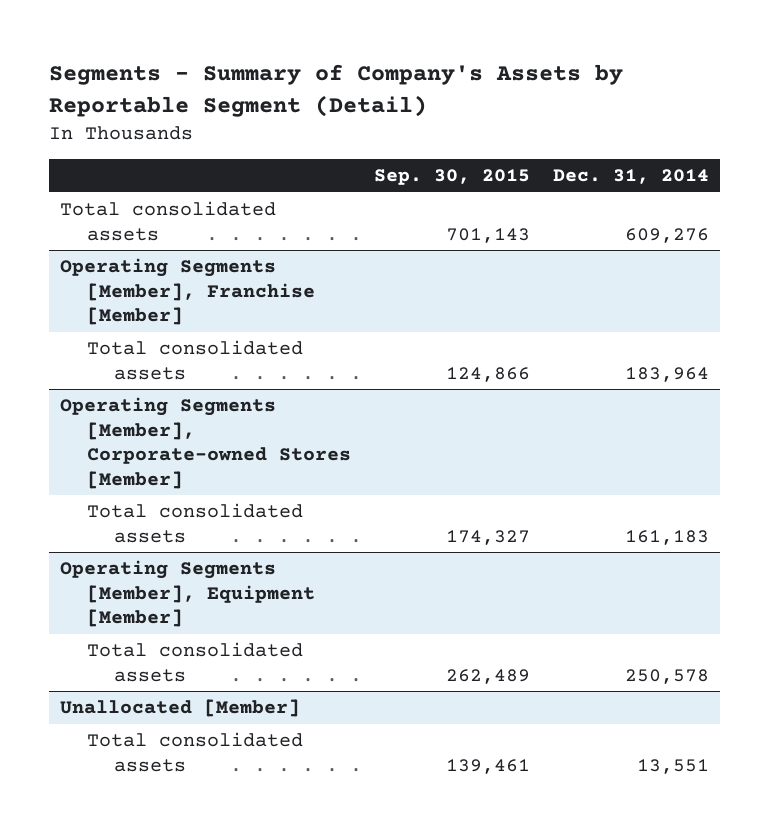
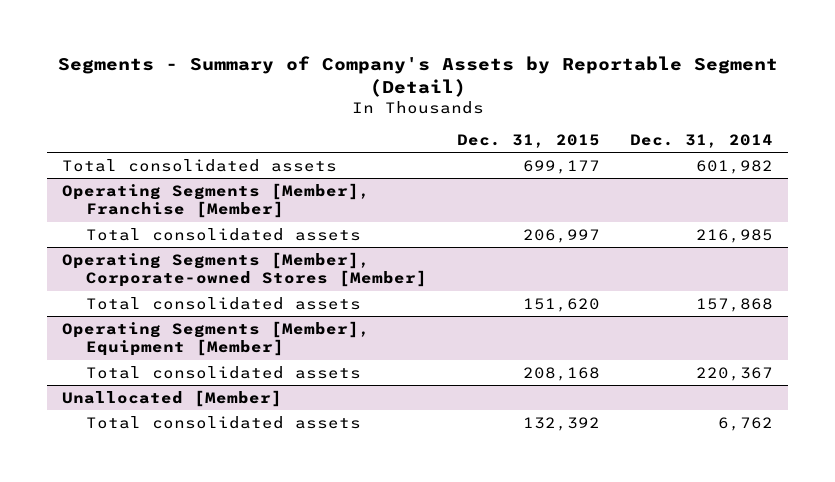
- | Sep. 30, 2015 | Dec. 31, 2014
+ | Dec. 31, 2015 | Dec. 31, 2014
- Total consolidated assets | 701,143 | 609,276
+ Total consolidated assets | 699,177 | 601,982
@ Operating Segments [Member], Franchise [Member]
- Total consolidated assets | 124,866 | 183,964
+ Total consolidated assets | 206,997 | 216,985
@ Operating Segments [Member], Corporate-owned Stores [Member]
- Total consolidated assets | 174,327 | 161,183
+ Total consolidated assets | 151,620 | 157,868
@ Operating Segments [Member], Equipment [Member]
- Total consolidated assets | 262,489 | 250,578
+ Total consolidated assets | 208,168 | 220,367
@ Unallocated [Member]
- Total consolidated assets | 139,461 | 13,551
+ Total consolidated assets | 132,392 | 6,762

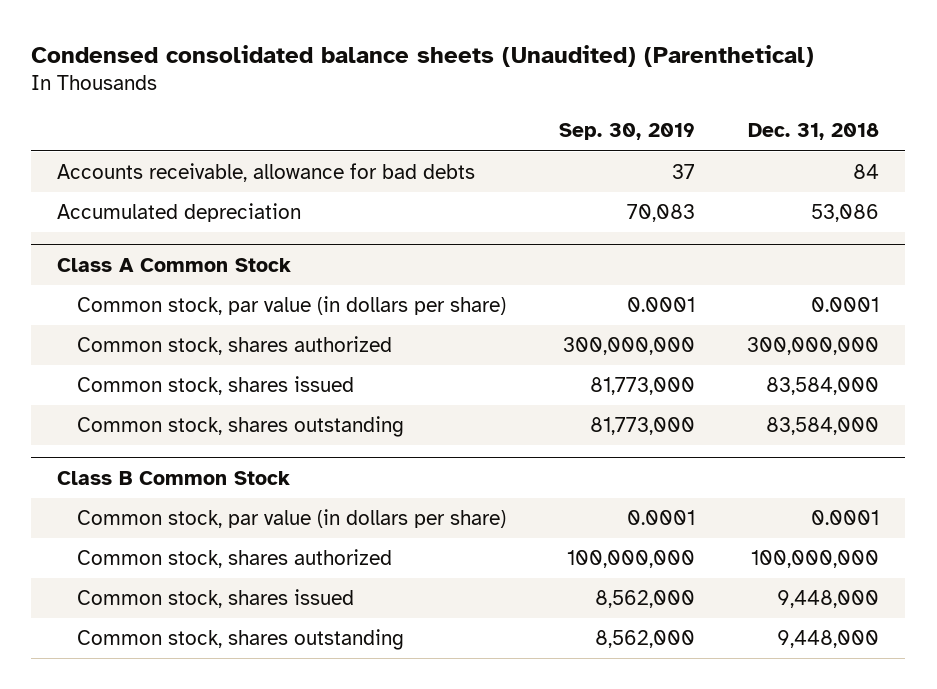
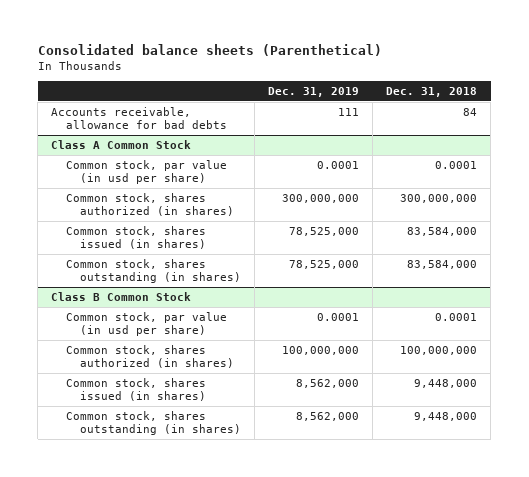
- Condensed consolidated balance sheets (Unaudited) (Parenthetical)
+ Consolidated balance sheets (Parenthetical)
- | Sep. 30, 2019 | Dec. 31, 2018
+ | Dec. 31, 2019 | Dec. 31, 2018
- Accumulated depreciation | 70,083 | 53,086
@ Class A Common Stock
- Common stock, par value (in dollars per share) | 0.0001 | 0.0001
- Common stock, shares authorized | 300,000,000 | 300,000,000
- Common stock, shares issued | 81,773,000 | 83,584,000
- Common stock, shares outstanding | 81,773,000 | 83,584,000
+ Common stock, par value (in usd per share) | 0.0001 | 0.0001
+ Common stock, shares authorized (in shares) | 300,000,000 | 300,000,000
+ Common stock, shares issued (in shares) | 78,525,000 | 83,584,000
+ Common stock, shares outstanding (in shares) | 78,525,000 | 83,584,000
@ Class B Common Stock
- Common stock, par value (in dollars per share) | 0.0001 | 0.0001
- Common stock, shares authorized | 100,000,000 | 100,000,000
- Common stock, shares issued | 8,562,000 | 9,448,000
- Common stock, shares outstanding | 8,562,000 | 9,448,000
+ Common stock, par value (in usd per share) | 0.0001 | 0.0001
+ Common stock, shares authorized (in shares) | 100,000,000 | 100,000,000
+ Common stock, shares issued (in shares) | 8,562,000 | 9,448,000
+ Common stock, shares outstanding (in shares) | 8,562,000 | 9,448,000

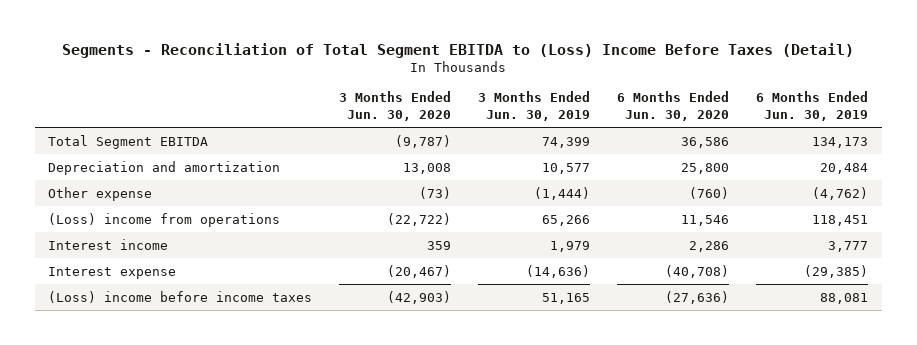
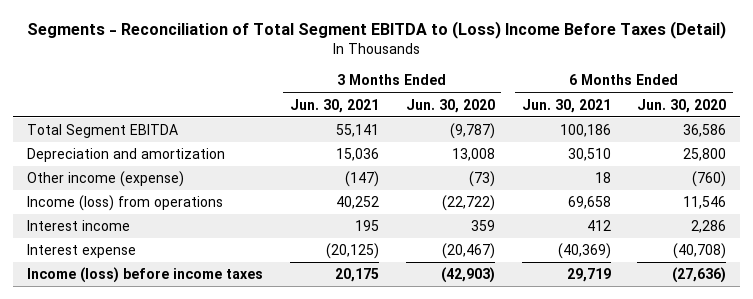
- | 3 Months Ended Jun. 30, 2020 | 3 Months Ended Jun. 30, 2019 | 6 Months Ended Jun. 30, 2020 | 6 Months Ended Jun. 30, 2019
+ | 3 Months Ended Jun. 30, 2021 | 3 Months Ended Jun. 30, 2020 | 6 Months Ended Jun. 30, 2021 | 6 Months Ended Jun. 30, 2020
- Other expense | (73) | (1,444) | (760) | (4,762)
- (Loss) income from operations | (22,722) | 65,266 | 11,546 | 118,451
+ Other income (expense) | (147) | (73) | 18 | (760)
+ Income (loss) from operations | 40,252 | (22,722) | 69,658 | 11,546
- (Loss) income before income taxes | (42,903) | 51,165 | (27,636) | 88,081
+ Income (loss) before income taxes | 20,175 | (42,903) | 29,719 | (27,636)

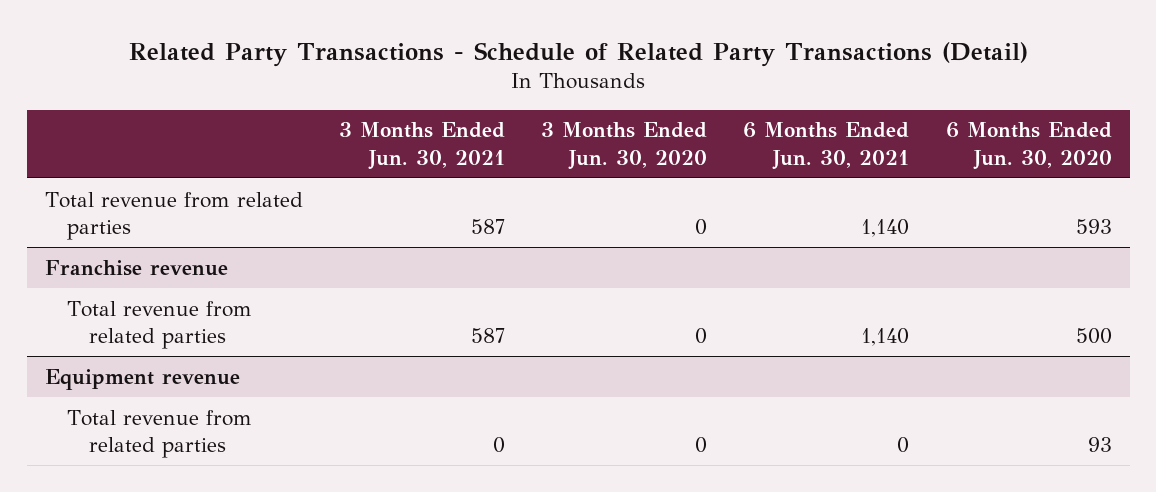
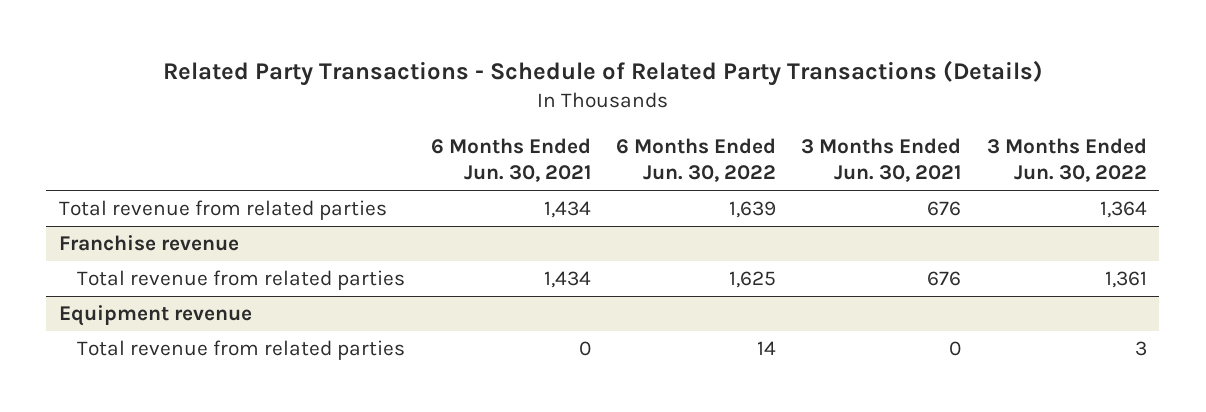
- Related Party Transactions - Schedule of Related Party Transactions (Detail)
+ Related Party Transactions - Schedule of Related Party Transactions (Details)
- | 3 Months Ended Jun. 30, 2021 | 3 Months Ended Jun. 30, 2020 | 6 Months Ended Jun. 30, 2021 | 6 Months Ended Jun. 30, 2020
+ | 6 Months Ended Jun. 30, 2021 | 6 Months Ended Jun. 30, 2022 | 3 Months Ended Jun. 30, 2021 | 3 Months Ended Jun. 30, 2022
- Total revenue from related parties | 587 | 0 | 1,140 | 593
+ Total revenue from related parties | 1,434 | 1,639 | 676 | 1,364
@ Franchise revenue
- Total revenue from related parties | 587 | 0 | 1,140 | 500
+ Total revenue from related parties | 1,434 | 1,625 | 676 | 1,361

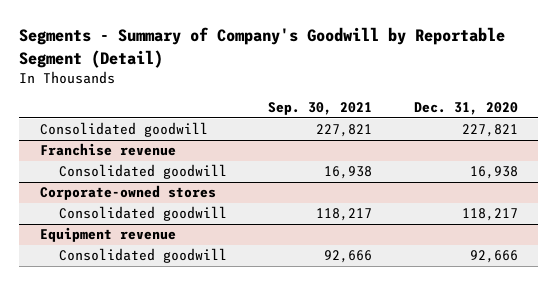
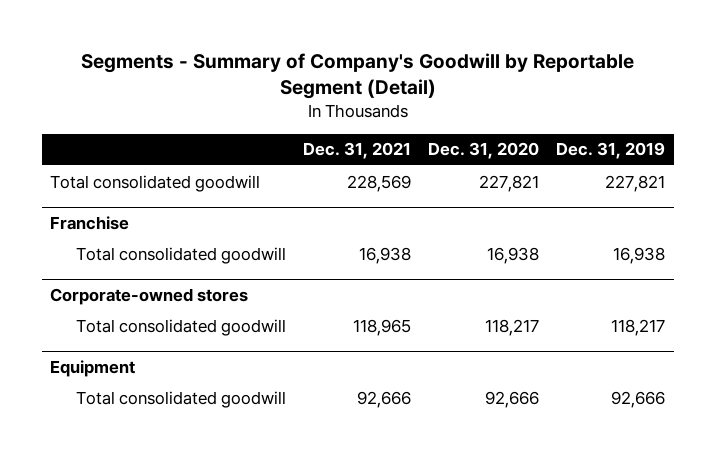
- | Sep. 30, 2021 | Dec. 31, 2020
+ | Dec. 31, 2021 | Dec. 31, 2020 | Dec. 31, 2019
- Consolidated goodwill | 227,821 | 227,821
- Franchise revenue
- Consolidated goodwill | 16,938 | 16,938
+ Total consolidated goodwill | 228,569 | 227,821 | 227,821
+ Franchise
+ Total consolidated goodwill | 16,938 | 16,938 | 16,938
@ Corporate-owned stores
- Consolidated goodwill | 118,217 | 118,217
- Equipment revenue
- Consolidated goodwill | 92,666 | 92,666
@ Corporate-owned stores
+ Total consolidated goodwill | 118,965 | 118,217 | 118,217
+ Equipment
+ Total consolidated goodwill | 92,666 | 92,666 | 92,666

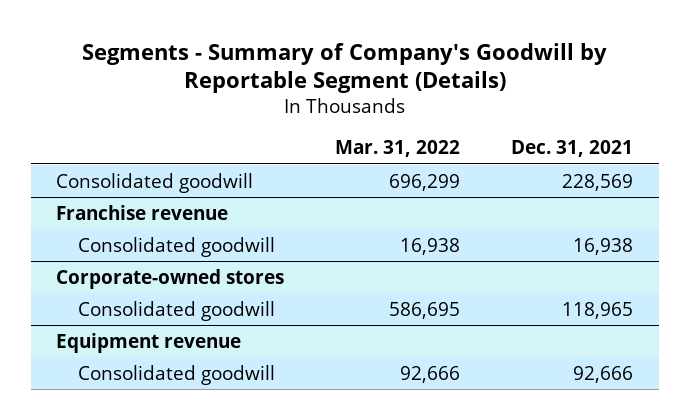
- Segments - Summary of Company's Goodwill by Reportable Segment (Detail)
+ Segments - Summary of Company's Goodwill by Reportable Segment (Details)
- | Dec. 31, 2021 | Dec. 31, 2020 | Dec. 31, 2019
+ | Mar. 31, 2022 | Dec. 31, 2021
- Total consolidated goodwill | 228,569 | 227,821 | 227,821
- Franchise
- Total consolidated goodwill | 16,938 | 16,938 | 16,938
+ Consolidated goodwill | 696,299 | 228,569
+ Franchise revenue
+ Consolidated goodwill | 16,938 | 16,938
@ Corporate-owned stores
- Total consolidated goodwill | 118,965 | 118,217 | 118,217
- Equipment
- Total consolidated goodwill | 92,666 | 92,666 | 92,666
@ Corporate-owned stores
+ Consolidated goodwill | 586,695 | 118,965
+ Equipment revenue
+ Consolidated goodwill | 92,666 | 92,666

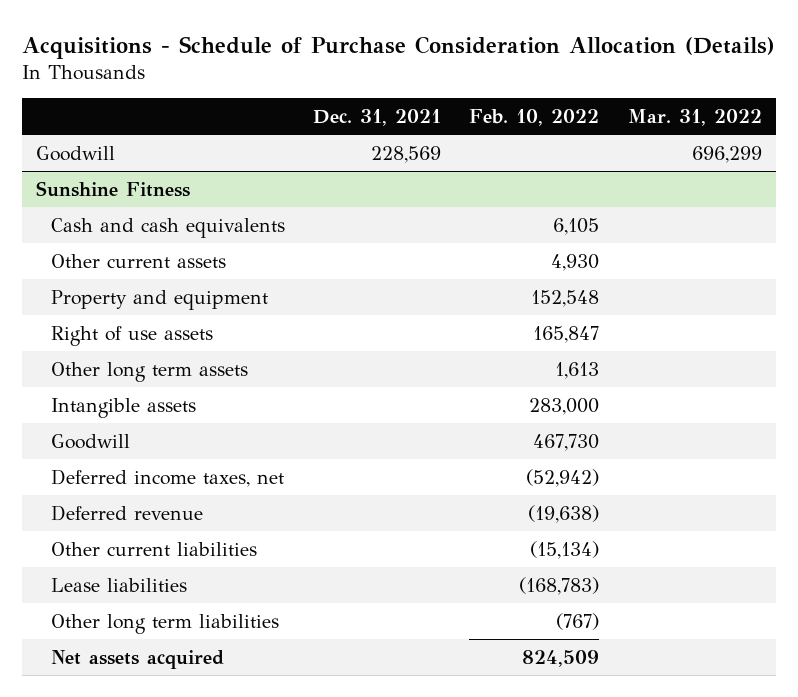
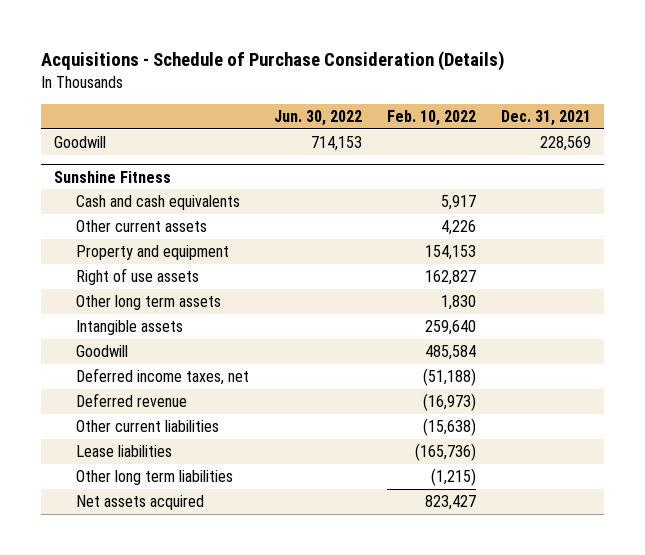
- Acquisitions - Schedule of Purchase Consideration Allocation (Details)
+ Acquisitions - Schedule of Purchase Consideration (Details)
- | Dec. 31, 2021 | Feb. 10, 2022 | Mar. 31, 2022
+ | Jun. 30, 2022 | Feb. 10, 2022 | Dec. 31, 2021
@ Sunshine Fitness
- Cash and cash equivalents | | 6,105 |
- Other current assets | | 4,930 |
- Property and equipment | | 152,548 |
- Right of use assets | | 165,847 |
- Other long term assets | | 1,613 |
- Intangible assets | | 283,000 |
- Goodwill | | 467,730 |
- Deferred income taxes, net | | (52,942) |
- Deferred revenue | | (19,638) |
- Other current liabilities | | (15,134) |
- Lease liabilities | | (168,783) |
- Other long term liabilities | | (767) |
- Net assets acquired | | 824,509 |
+ Cash and cash equivalents | | 5,917 |
+ Other current assets | | 4,226 |
+ Property and equipment | | 154,153 |
+ Right of use assets | | 162,827 |
+ Other long term assets | | 1,830 |
+ Intangible assets | | 259,640 |
+ Goodwill | | 485,584 |
+ Deferred income taxes, net | | (51,188) |
+ Deferred revenue | | (16,973) |
+ Other current liabilities | | (15,638) |
+ Lease liabilities | | (165,736) |
+ Other long term liabilities | | (1,215) |
+ Net assets acquired | | 823,427 |

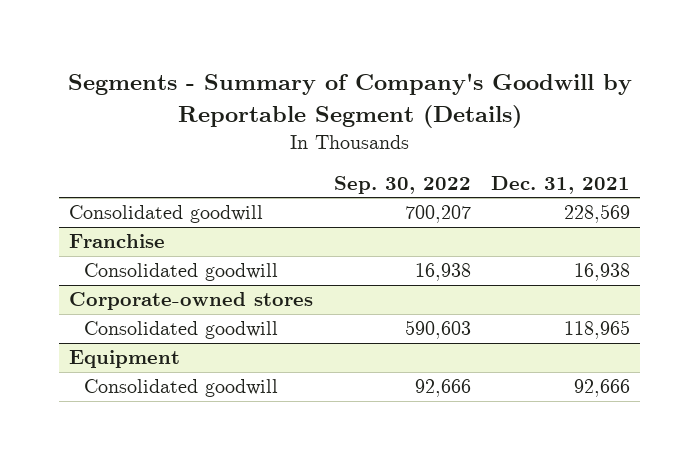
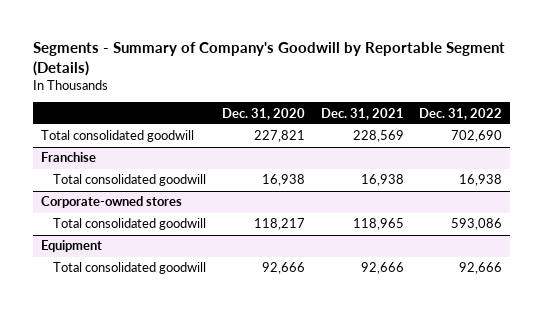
- | Sep. 30, 2022 | Dec. 31, 2021
+ | Dec. 31, 2020 | Dec. 31, 2021 | Dec. 31, 2022
- Consolidated goodwill | 700,207 | 228,569
+ Total consolidated goodwill | 227,821 | 228,569 | 702,690
@ Franchise
- Consolidated goodwill | 16,938 | 16,938
+ Total consolidated goodwill | 16,938 | 16,938 | 16,938
@ Corporate-owned stores
- Consolidated goodwill | 590,603 | 118,965
+ Total consolidated goodwill | 118,217 | 118,965 | 593,086
@ Equipment
- Consolidated goodwill | 92,666 | 92,666
+ Total consolidated goodwill | 92,666 | 92,666 | 92,666

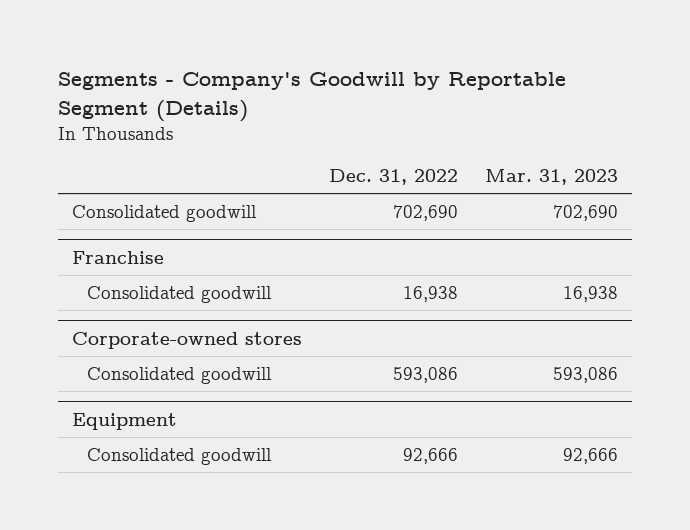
- Segments - Summary of Company's Goodwill by Reportable Segment (Details)
+ Segments - Company's Goodwill by Reportable Segment (Details)
- | Dec. 31, 2020 | Dec. 31, 2021 | Dec. 31, 2022
+ | Dec. 31, 2022 | Mar. 31, 2023
- Total consolidated goodwill | 227,821 | 228,569 | 702,690
+ Consolidated goodwill | 702,690 | 702,690
@ Franchise
- Total consolidated goodwill | 16,938 | 16,938 | 16,938
+ Consolidated goodwill | 16,938 | 16,938
@ Corporate-owned stores
- Total consolidated goodwill | 118,217 | 118,965 | 593,086
+ Consolidated goodwill | 593,086 | 593,086
@ Equipment
- Total consolidated goodwill | 92,666 | 92,666 | 92,666
+ Consolidated goodwill | 92,666 | 92,666

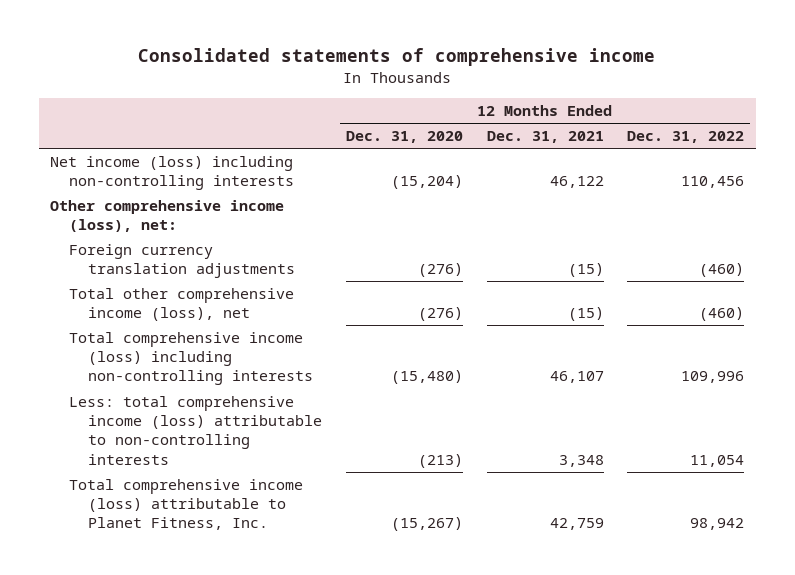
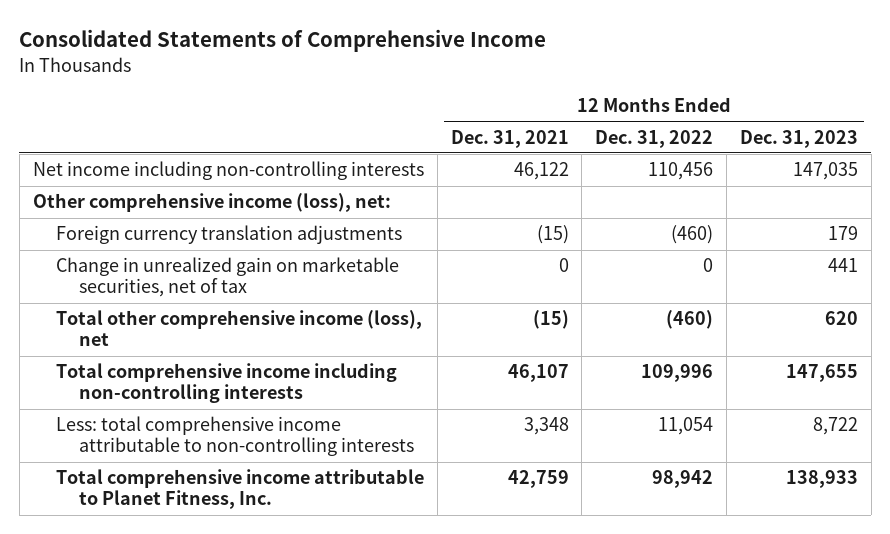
- Consolidated statements of comprehensive income
+ Consolidated Statements of Comprehensive Income
- | 12 Months Ended Dec. 31, 2020 | 12 Months Ended Dec. 31, 2021 | 12 Months Ended Dec. 31, 2022
+ | 12 Months Ended Dec. 31, 2021 | 12 Months Ended Dec. 31, 2022 | 12 Months Ended Dec. 31, 2023
- Net income (loss) including non-controlling interests | (15,204) | 46,122 | 110,456
+ Net income including non-controlling interests | 46,122 | 110,456 | 147,035
+ Change in unrealized gain on marketable securities, net of tax | 0 | 0 | 441
- Total comprehensive income (loss) including non-controlling interests | (15,480) | 46,107 | 109,996
- Less: total comprehensive income (loss) attributable to non-controlling interests | (213) | 3,348 | 11,054
- Total comprehensive income (loss) attributable to Planet Fitness, Inc. | (15,267) | 42,759 | 98,942
+ Total comprehensive income including non-controlling interests | 46,107 | 109,996 | 147,655
+ Less: total comprehensive income attributable to non-controlling interests | 3,348 | 11,054 | 8,722
+ Total comprehensive income attributable to Planet Fitness, Inc. | 42,759 | 98,942 | 138,933

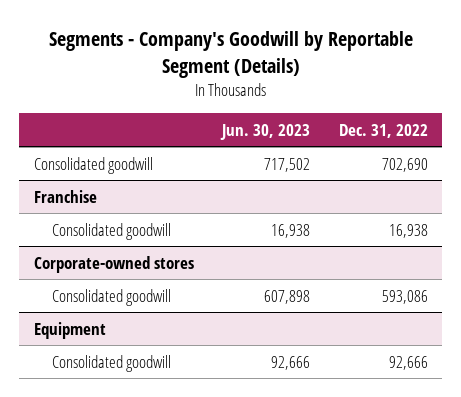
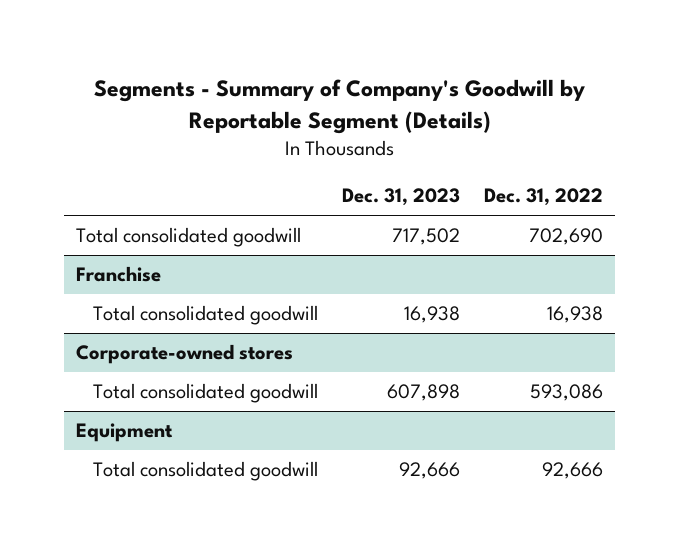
- Segments - Company's Goodwill by Reportable Segment (Details)
+ Segments - Summary of Company's Goodwill by Reportable Segment (Details)
- | Jun. 30, 2023 | Dec. 31, 2022
+ | Dec. 31, 2023 | Dec. 31, 2022
- Consolidated goodwill | 717,502 | 702,690
+ Total consolidated goodwill | 717,502 | 702,690
@ Franchise
- Consolidated goodwill | 16,938 | 16,938
+ Total consolidated goodwill | 16,938 | 16,938
@ Corporate-owned stores
- Consolidated goodwill | 607,898 | 593,086
+ Total consolidated goodwill | 607,898 | 593,086
@ Equipment
- Consolidated goodwill | 92,666 | 92,666
+ Total consolidated goodwill | 92,666 | 92,666

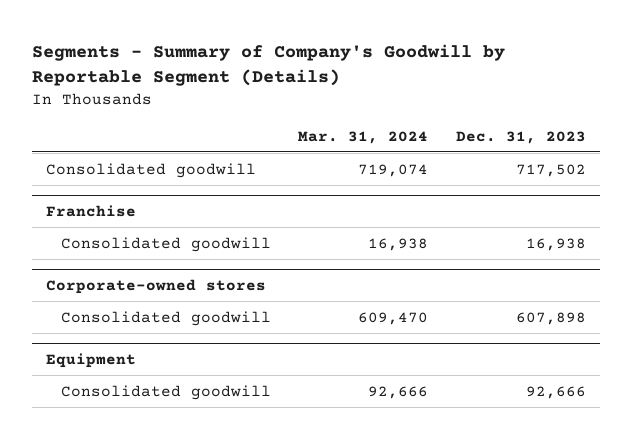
- | Dec. 31, 2023 | Dec. 31, 2022
+ | Mar. 31, 2024 | Dec. 31, 2023
- Total consolidated goodwill | 717,502 | 702,690
+ Consolidated goodwill | 719,074 | 717,502
@ Franchise
- Total consolidated goodwill | 16,938 | 16,938
+ Consolidated goodwill | 16,938 | 16,938
@ Corporate-owned stores
- Total consolidated goodwill | 607,898 | 593,086
+ Consolidated goodwill | 609,470 | 607,898
@ Equipment
- Total consolidated goodwill | 92,666 | 92,666
+ Consolidated goodwill | 92,666 | 92,666

